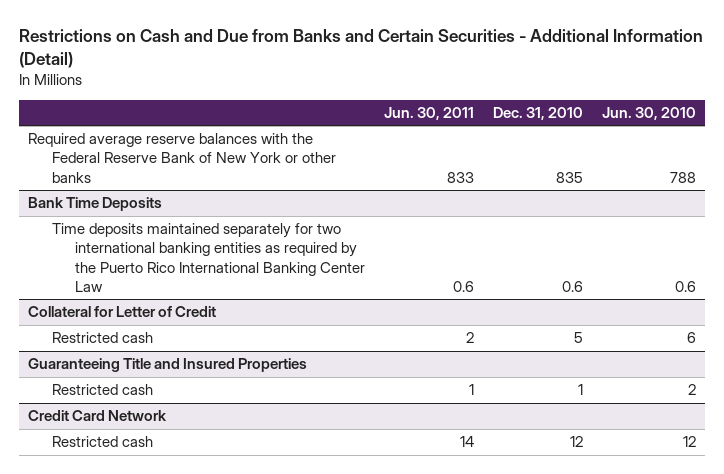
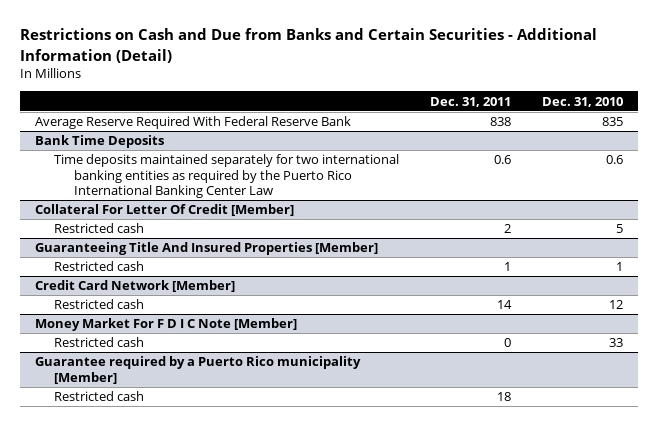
- | Jun. 30, 2011 | Dec. 31, 2010 | Jun. 30, 2010
+ | Dec. 31, 2011 | Dec. 31, 2010
- Required average reserve balances with the Federal Reserve Bank of New York or other banks | 833 | 835 | 788
+ Average Reserve Required With Federal Reserve Bank | 838 | 835
- Collateral for Letter of Credit
+ Collateral For Letter Of Credit [Member]
- Guaranteeing Title and Insured Properties
+ Guaranteeing Title And Insured Properties [Member]
- Credit Card Network
+ Credit Card Network [Member]
+ Money Market For F D I C Note [Member]
+ Restricted cash | 0 | 33
+ Guarantee required by a Puerto Rico municipality [Member]
+ Restricted cash | 18 |

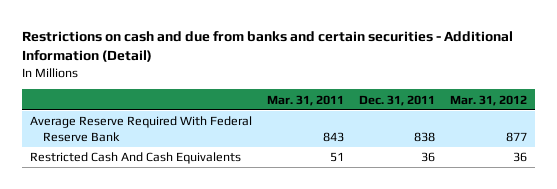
- Restrictions on Cash and Due from Banks and Certain Securities - Additional Information (Detail)
+ Restrictions on cash and due from banks and certain securities - Additional Information (Detail)
- | Dec. 31, 2011 | Dec. 31, 2010
+ | Mar. 31, 2011 | Dec. 31, 2011 | Mar. 31, 2012
- Bank Time Deposits
- Time deposits maintained separately for two international banking entities as required by the Puerto Rico International Banking Center Law | 0.6 | 0.6
- Collateral For Letter Of Credit [Member]
- Restricted cash | 2 | 5
- Guaranteeing Title And Insured Properties [Member]
- Restricted cash | 1 | 1
- Credit Card Network [Member]
- Restricted cash | 14 | 12
- Money Market For F D I C Note [Member]
- Restricted cash | 0 | 33
- Guarantee required by a Puerto Rico municipality [Member]
- Restricted cash | 18 |
+ Restricted Cash And Cash Equivalents | 51 | 36 | 36

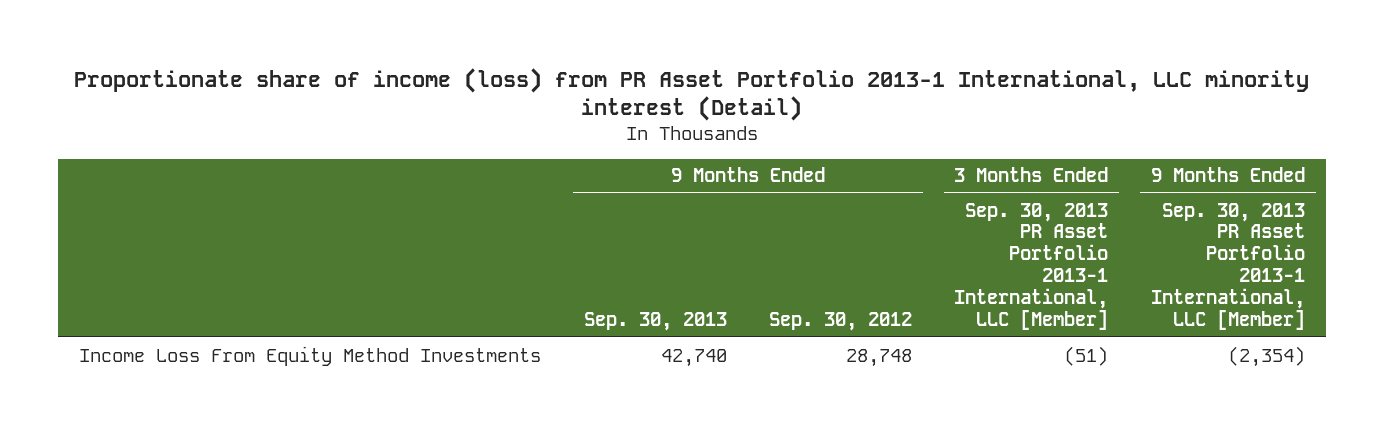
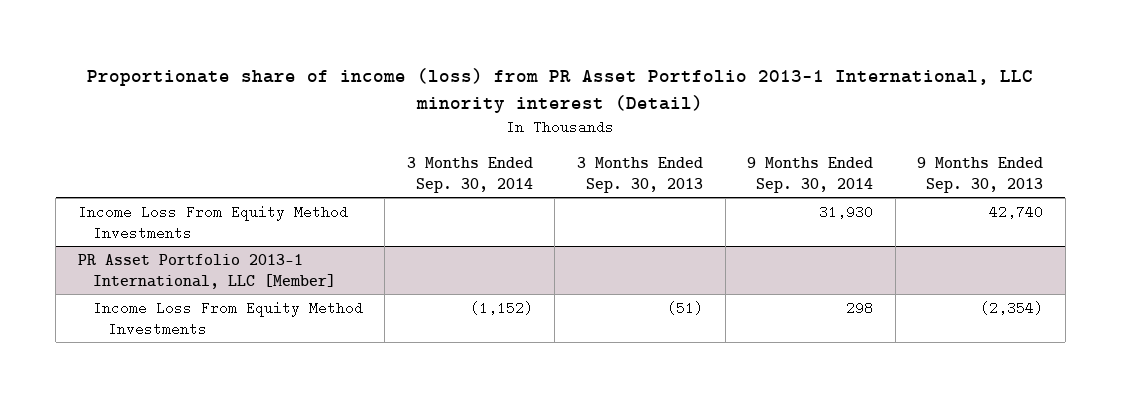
- | 9 Months Ended Sep. 30, 2013 | 9 Months Ended Sep. 30, 2012 | 3 Months Ended Sep. 30, 2013 PR Asset Portfolio 2013-1 International, LLC [Member] | 9 Months Ended Sep. 30, 2013 PR Asset Portfolio 2013-1 International, LLC [Member]
+ | 3 Months Ended Sep. 30, 2014 | 3 Months Ended Sep. 30, 2013 | 9 Months Ended Sep. 30, 2014 | 9 Months Ended Sep. 30, 2013
+ PR Asset Portfolio 2013-1 International, LLC [Member]
+ Income Loss From Equity Method Investments | (1,152) | (51) | 298 | (2,354)

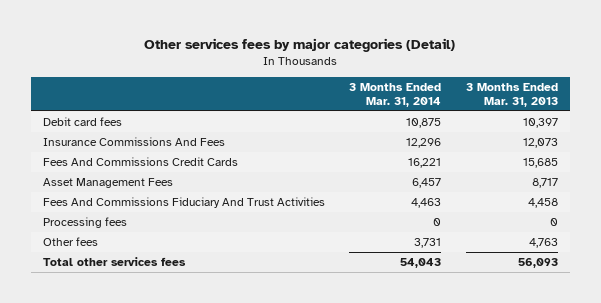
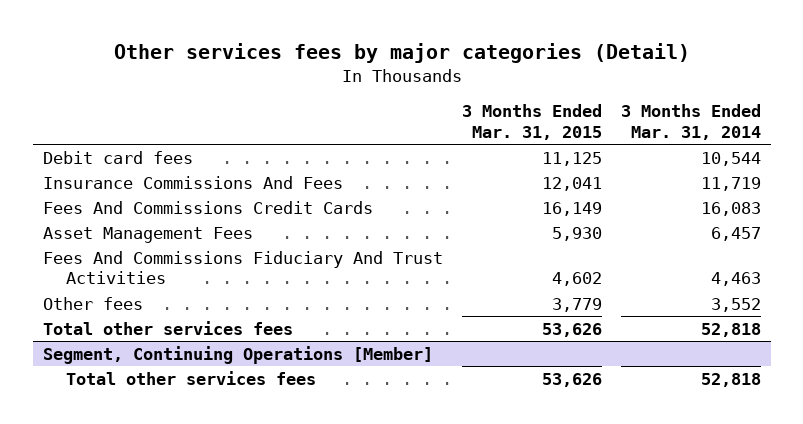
- | 3 Months Ended Mar. 31, 2014 | 3 Months Ended Mar. 31, 2013
+ | 3 Months Ended Mar. 31, 2015 | 3 Months Ended Mar. 31, 2014
- Debit card fees | 10,875 | 10,397
- Insurance Commissions And Fees | 12,296 | 12,073
- Fees And Commissions Credit Cards | 16,221 | 15,685
+ Debit card fees | 11,125 | 10,544
+ Insurance Commissions And Fees | 12,041 | 11,719
+ Fees And Commissions Credit Cards | 16,149 | 16,083
- Processing fees | 0 | 0
- Other fees | 3,731 | 4,763
- Total other services fees | 54,043 | 56,093
+ Other fees | 3,779 | 3,552
+ Total other services fees | 53,626 | 52,818
+ Segment, Continuing Operations [Member]
+ Total other services fees | 53,626 | 52,818

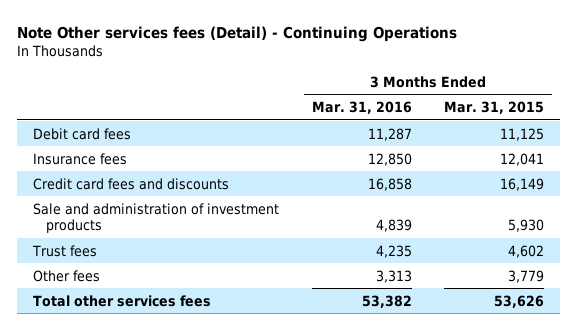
- Other services fees by major categories (Detail)
+ Note Other services fees (Detail) - Continuing Operations
- | 3 Months Ended Mar. 31, 2015 | 3 Months Ended Mar. 31, 2014
+ | 3 Months Ended Mar. 31, 2016 | 3 Months Ended Mar. 31, 2015
- Insurance Commissions And Fees | 12,041 | 11,719
- Fees And Commissions Credit Cards | 16,149 | 16,083
- Asset Management Fees | 5,930 | 6,457
- Fees And Commissions Fiduciary And Trust Activities | 4,602 | 4,463
+ Insurance fees | 12,850 | 12,041
+ Credit card fees and discounts | 16,858 | 16,149
+ Sale and administration of investment products | 4,839 | 5,930
+ Trust fees | 4,235 | 4,602
- Segment, Continuing Operations [Member]
- Total other services fees | 53,626 | 52,818

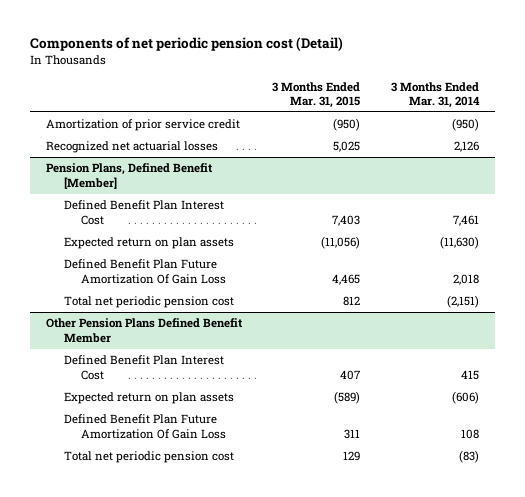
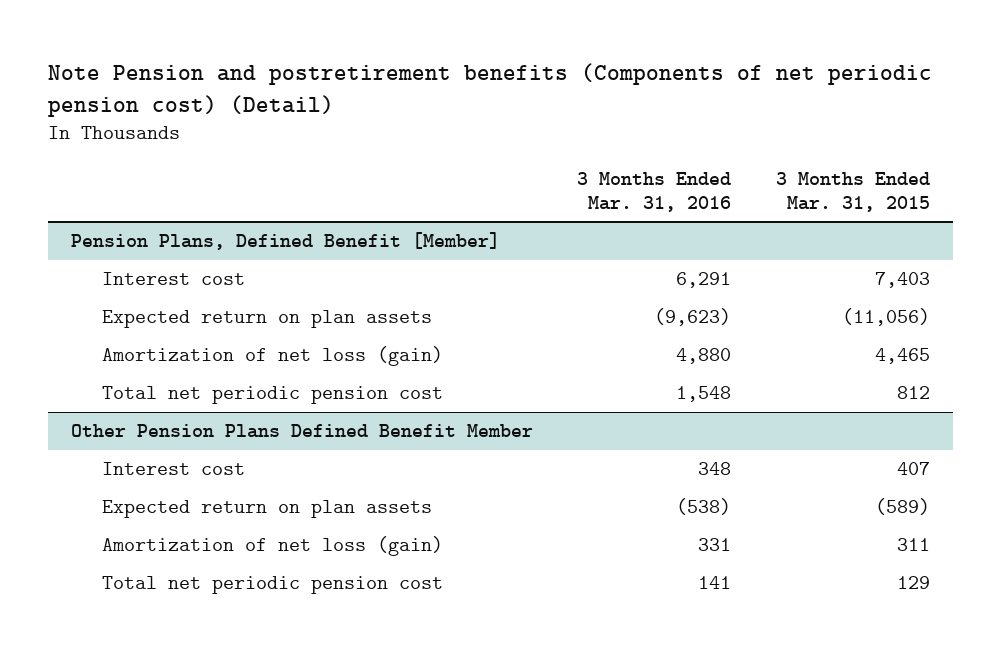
- Components of net periodic pension cost (Detail)
+ Note Pension and postretirement benefits (Components of net periodic pension cost) (Detail)
- | 3 Months Ended Mar. 31, 2015 | 3 Months Ended Mar. 31, 2014
+ | 3 Months Ended Mar. 31, 2016 | 3 Months Ended Mar. 31, 2015
- Amortization of prior service credit | (950) | (950)
- Recognized net actuarial losses | 5,025 | 2,126
@ Pension Plans, Defined Benefit [Member]
- Defined Benefit Plan Interest Cost | 7,403 | 7,461
+ Interest cost | 6,291 | 7,403
- Defined Benefit Plan Future Amortization Of Gain Loss | 4,465 | 2,018
+ Amortization of net loss (gain) | 4,880 | 4,465
@ Other Pension Plans Defined Benefit Member
- Defined Benefit Plan Interest Cost | 407 | 415
+ Interest cost | 348 | 407
- Defined Benefit Plan Future Amortization Of Gain Loss | 311 | 108
+ Amortization of net loss (gain) | 331 | 311

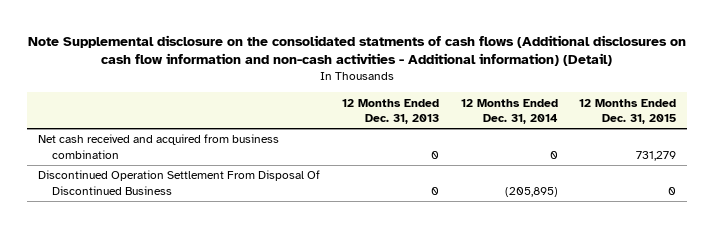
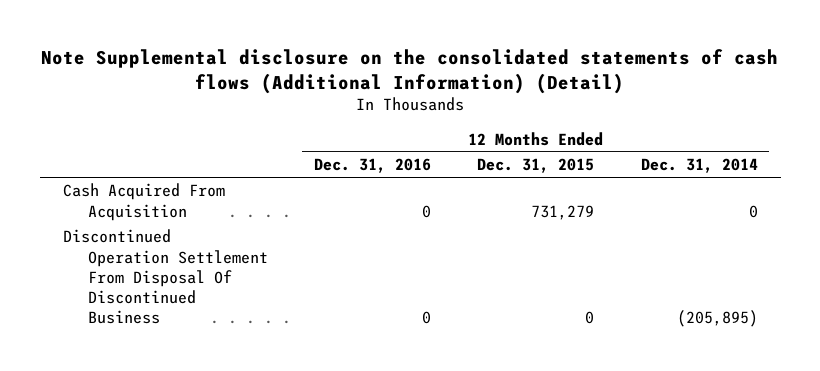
- Note Supplemental disclosure on the consolidated statments of cash flows (Additional disclosures on cash flow information and non-cash activities - Additional information) (Detail)
+ Note Supplemental disclosure on the consolidated statements of cash flows (Additional Information) (Detail)
- | 12 Months Ended Dec. 31, 2013 | 12 Months Ended Dec. 31, 2014 | 12 Months Ended Dec. 31, 2015
+ | 12 Months Ended Dec. 31, 2016 | 12 Months Ended Dec. 31, 2015 | 12 Months Ended Dec. 31, 2014
- Net cash received and acquired from business combination | 0 | 0 | 731,279
+ Cash Acquired From Acquisition | 0 | 731,279 | 0

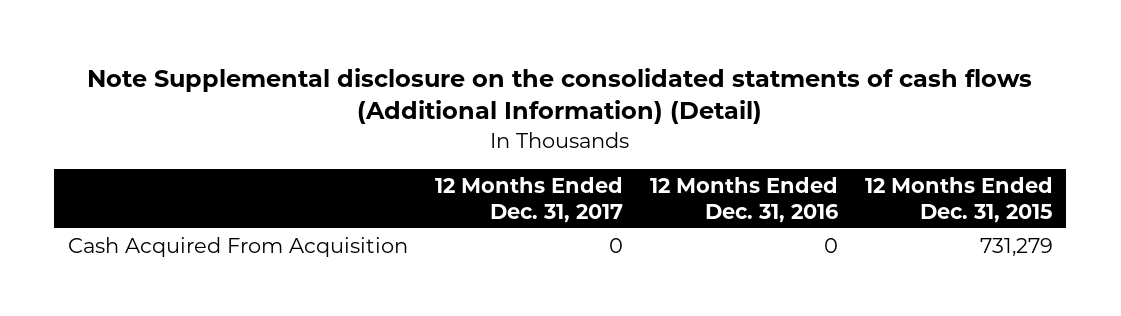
- Note Supplemental disclosure on the consolidated statements of cash flows (Additional Information) (Detail)
+ Note Supplemental disclosure on the consolidated statments of cash flows (Additional Information) (Detail)
- | 12 Months Ended Dec. 31, 2016 | 12 Months Ended Dec. 31, 2015 | 12 Months Ended Dec. 31, 2014
+ | 12 Months Ended Dec. 31, 2017 | 12 Months Ended Dec. 31, 2016 | 12 Months Ended Dec. 31, 2015
- Discontinued Operation Settlement From Disposal Of Discontinued Business | 0 | 0 | (205,895)

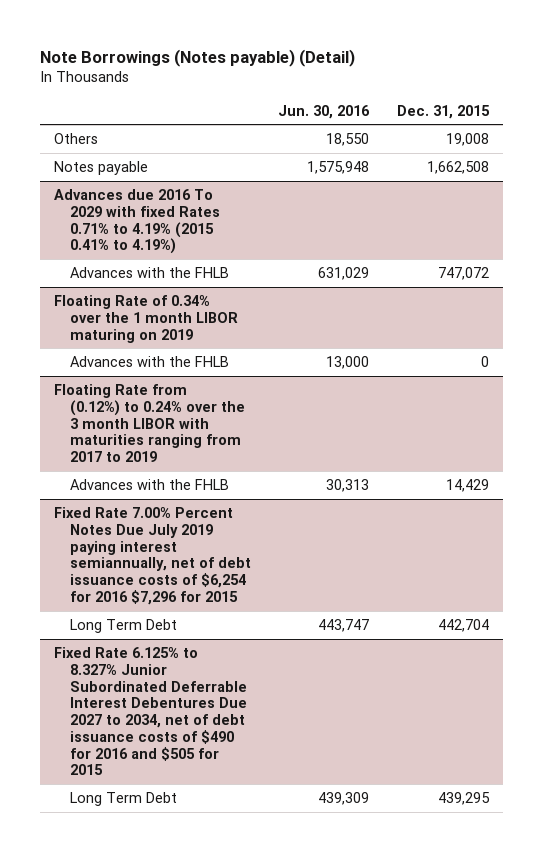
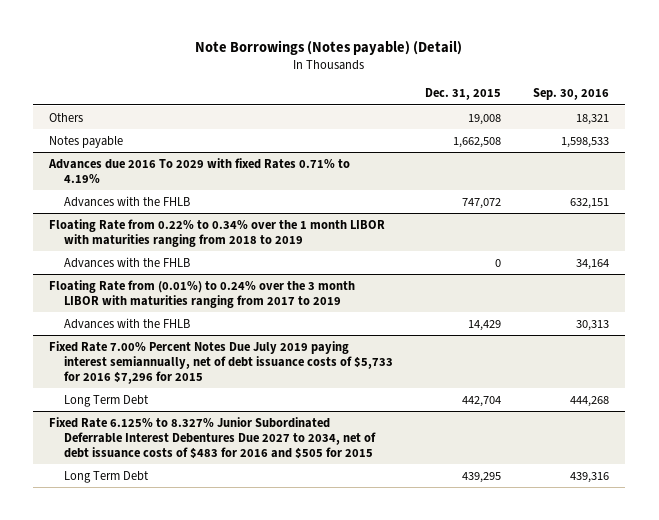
- | Jun. 30, 2016 | Dec. 31, 2015
+ | Dec. 31, 2015 | Sep. 30, 2016
- Advances due 2016 To 2029 with fixed Rates 0.71% to 4.19% (2015 0.41% to 4.19%)
+ Advances due 2016 To 2029 with fixed Rates 0.71% to 4.19%
- Floating Rate of 0.34% over the 1 month LIBOR maturing on 2019
+ Floating Rate from 0.22% to 0.34% over the 1 month LIBOR with maturities ranging from 2018 to 2019
- Floating Rate from (0.12%) to 0.24% over the 3 month LIBOR with maturities ranging from 2017 to 2019
+ Floating Rate from (0.01%) to 0.24% over the 3 month LIBOR with maturities ranging from 2017 to 2019
- Fixed Rate 7.00% Percent Notes Due July 2019 paying interest semiannually, net of debt issuance costs of $6,254 for 2016 $7,296 for 2015
+ Fixed Rate 7.00% Percent Notes Due July 2019 paying interest semiannually, net of debt issuance costs of $5,733 for 2016 $7,296 for 2015
- Fixed Rate 6.125% to 8.327% Junior Subordinated Deferrable Interest Debentures Due 2027 to 2034, net of debt issuance costs of $490 for 2016 and $505 for 2015
+ Fixed Rate 6.125% to 8.327% Junior Subordinated Deferrable Interest Debentures Due 2027 to 2034, net of debt issuance costs of $483 for 2016 and $505 for 2015

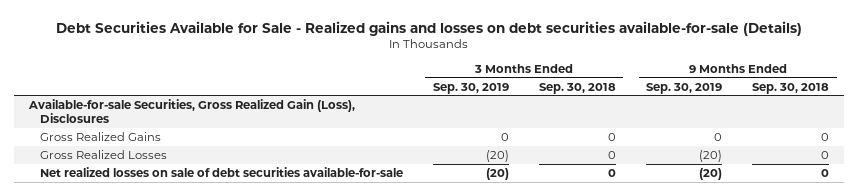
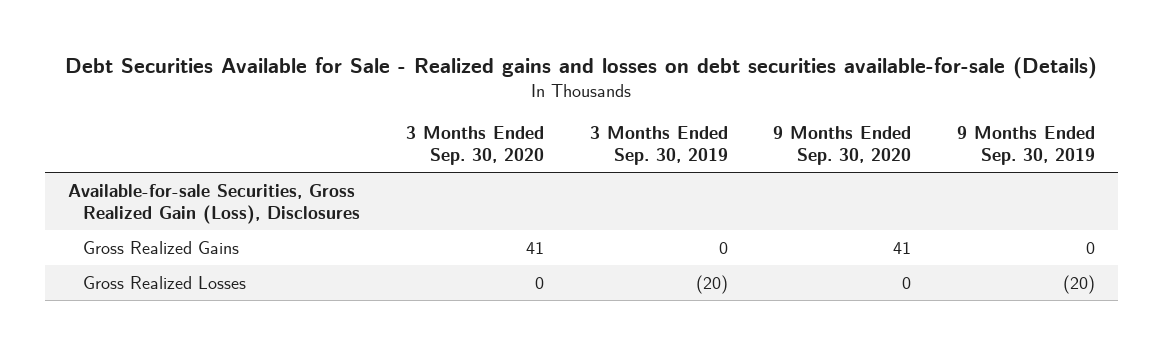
- | 3 Months Ended Sep. 30, 2019 | 3 Months Ended Sep. 30, 2018 | 9 Months Ended Sep. 30, 2019 | 9 Months Ended Sep. 30, 2018
+ | 3 Months Ended Sep. 30, 2020 | 3 Months Ended Sep. 30, 2019 | 9 Months Ended Sep. 30, 2020 | 9 Months Ended Sep. 30, 2019
- Net realized losses on sale of debt securities available-for-sale | (20) | 0 | (20) | 0

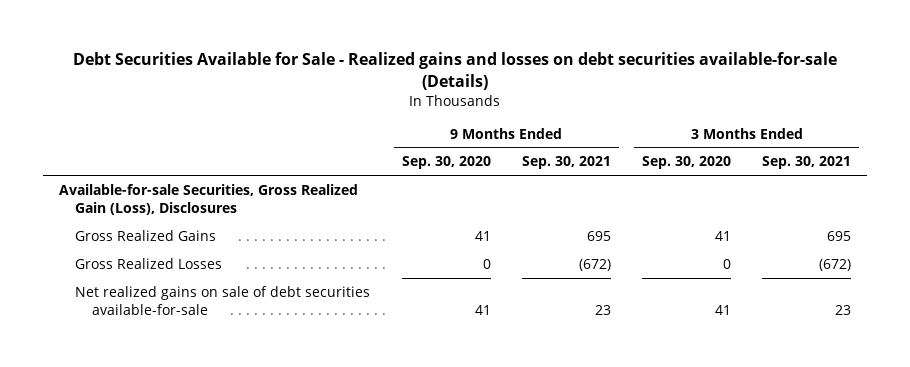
- | 3 Months Ended Sep. 30, 2020 | 3 Months Ended Sep. 30, 2019 | 9 Months Ended Sep. 30, 2020 | 9 Months Ended Sep. 30, 2019
+ | 9 Months Ended Sep. 30, 2020 | 9 Months Ended Sep. 30, 2021 | 3 Months Ended Sep. 30, 2020 | 3 Months Ended Sep. 30, 2021
+ Net realized gains on sale of debt securities available-for-sale | 41 | 23 | 41 | 23

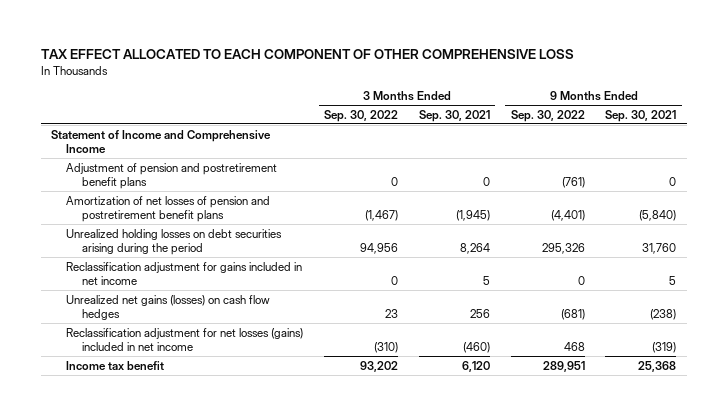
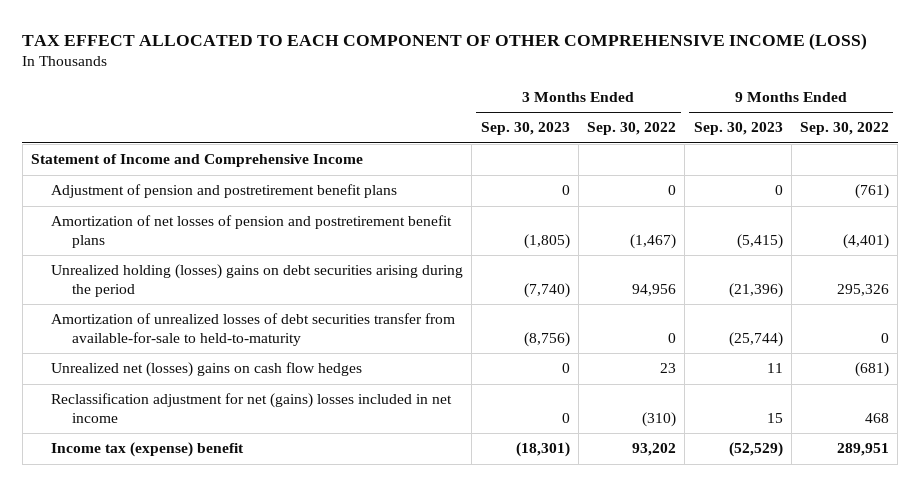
- TAX EFFECT ALLOCATED TO EACH COMPONENT OF OTHER COMPREHENSIVE LOSS
+ TAX EFFECT ALLOCATED TO EACH COMPONENT OF OTHER COMPREHENSIVE INCOME (LOSS)
- | 3 Months Ended Sep. 30, 2022 | 3 Months Ended Sep. 30, 2021 | 9 Months Ended Sep. 30, 2022 | 9 Months Ended Sep. 30, 2021
+ | 3 Months Ended Sep. 30, 2023 | 3 Months Ended Sep. 30, 2022 | 9 Months Ended Sep. 30, 2023 | 9 Months Ended Sep. 30, 2022
- Unrealized holding losses on debt securities arising during the period | 94,956 | 8,264 | 295,326 | 31,760
- Reclassification adjustment for gains included in net income | 0 | 5 | 0 | 5
- Unrealized net gains (losses) on cash flow hedges | 23 | 256 | (681) | (238)
- Reclassification adjustment for net losses (gains) included in net income | (310) | (460) | 468 | (319)
- Income tax benefit | 93,202 | 6,120 | 289,951 | 25,368
+ Unrealized holding (losses) gains on debt securities arising during the period | (7,740) | 94,956 | (21,396) | 295,326
+ Amortization of unrealized losses of debt securities transfer from available-for-sale to held-to-maturity | (8,756) | 0 | (25,744) | 0
+ Unrealized net (losses) gains on cash flow hedges | 0 | 23 | 11 | (681)
+ Reclassification adjustment for net (gains) losses included in net income | 0 | (310) | 15 | 468
+ Income tax (expense) benefit | (18,301) | 93,202 | (52,529) | 289,951

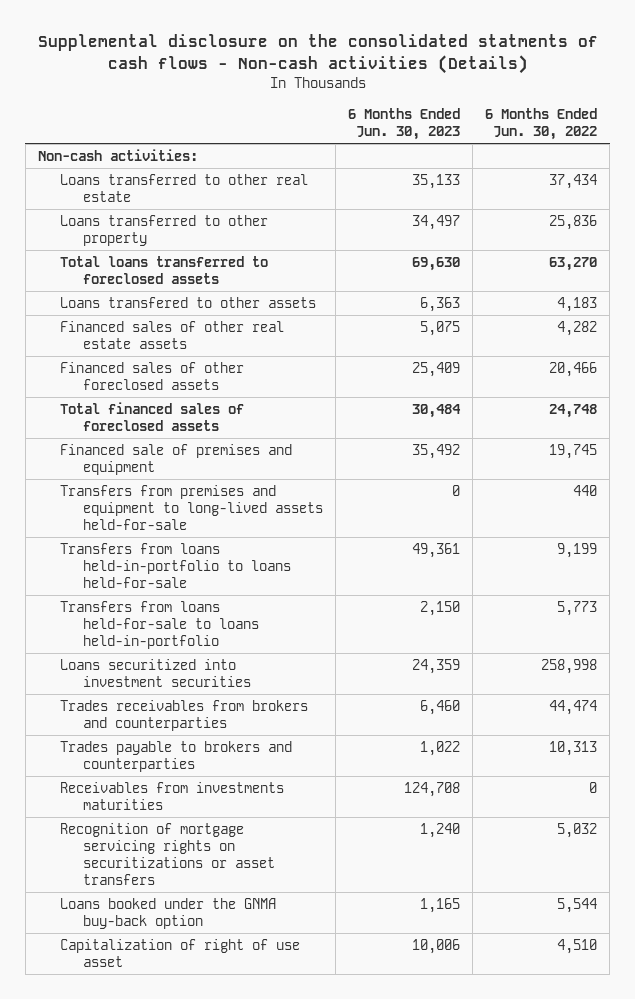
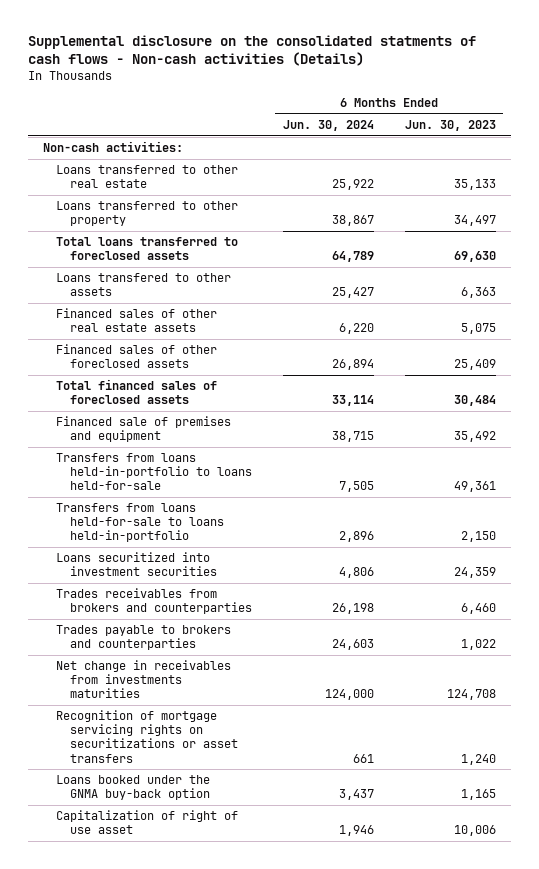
- | 6 Months Ended Jun. 30, 2023 | 6 Months Ended Jun. 30, 2022
+ | 6 Months Ended Jun. 30, 2024 | 6 Months Ended Jun. 30, 2023
- Transfers from premises and equipment to long-lived assets held-for-sale | 0 | 440
- Receivables from investments maturities | 124,708 | 0
+ Net change in receivables from investments maturities | 124,000 | 124,708

